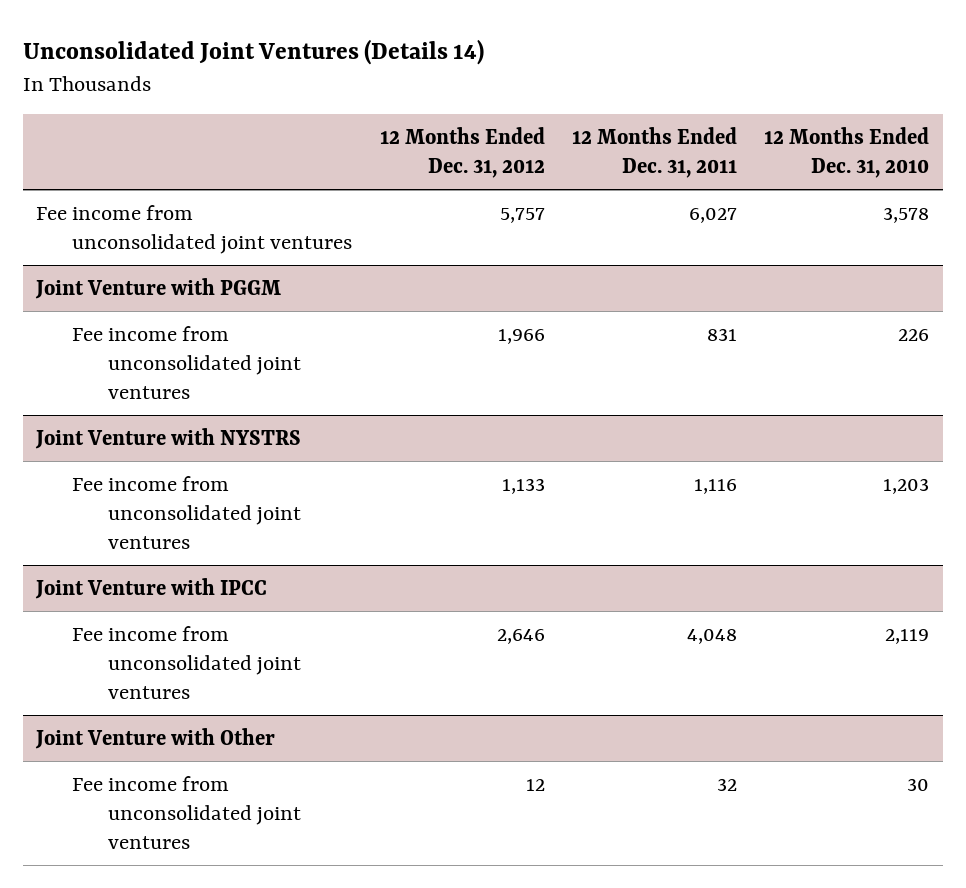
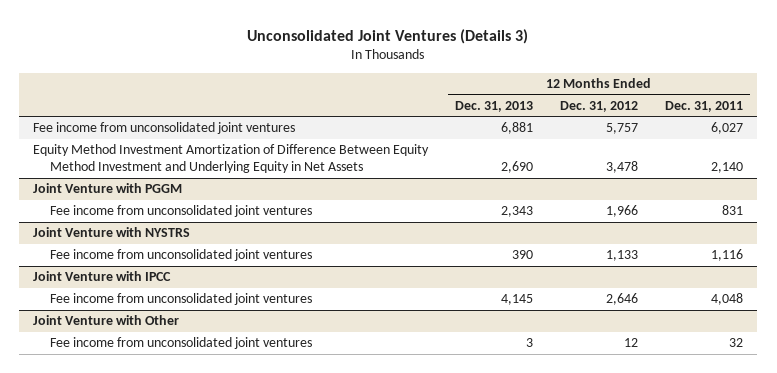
- Unconsolidated Joint Ventures (Details 14)
+ Unconsolidated Joint Ventures (Details 3)
- | 12 Months Ended Dec. 31, 2012 | 12 Months Ended Dec. 31, 2011 | 12 Months Ended Dec. 31, 2010
+ | 12 Months Ended Dec. 31, 2013 | 12 Months Ended Dec. 31, 2012 | 12 Months Ended Dec. 31, 2011
+ Equity Method Investment Amortization of Difference Between Equity Method Investment and Underlying Equity in Net Assets | 2,690 | 3,478 | 2,140

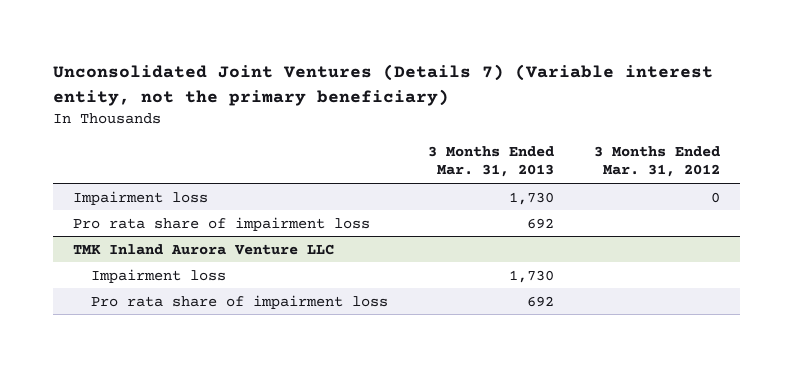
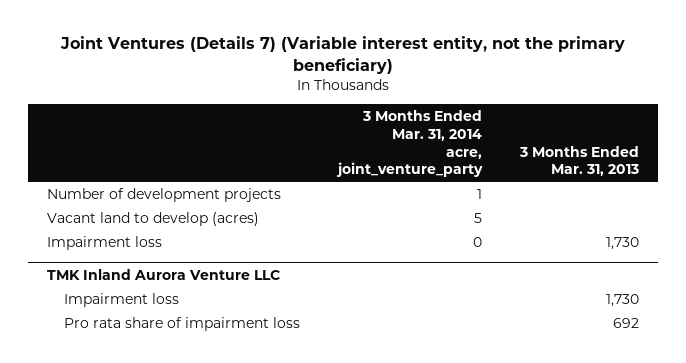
- Unconsolidated Joint Ventures (Details 7) (Variable interest entity, not the primary beneficiary)
+ Joint Ventures (Details 7) (Variable interest entity, not the primary beneficiary)
- | 3 Months Ended Mar. 31, 2013 | 3 Months Ended Mar. 31, 2012
+ | 3 Months Ended Mar. 31, 2014 acre, joint_venture_party | 3 Months Ended Mar. 31, 2013
+ Number of development projects | 1 |
+ Vacant land to develop (acres) | 5 |
- Pro rata share of impairment loss | 692 |

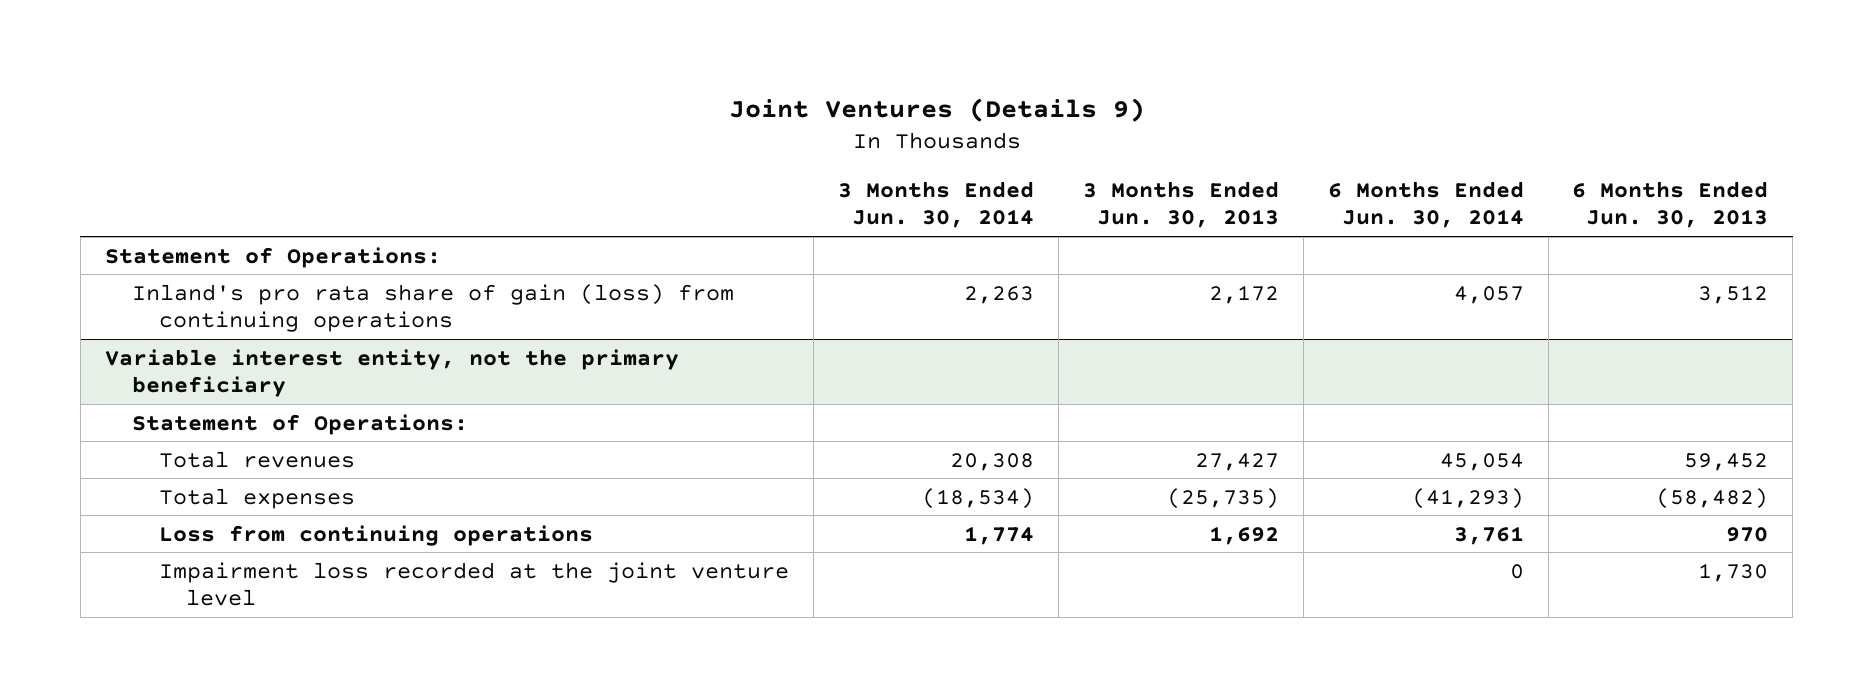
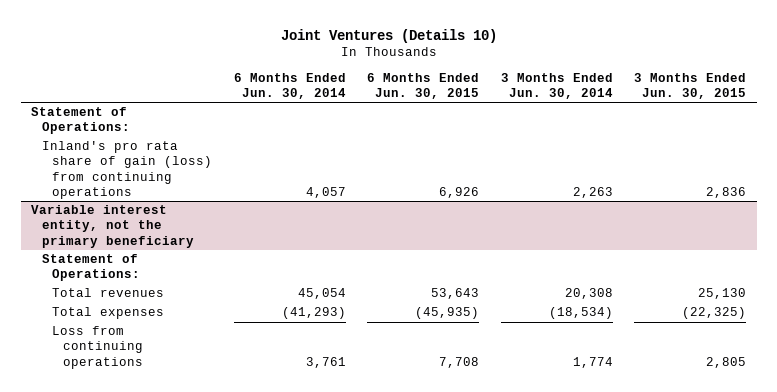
- Joint Ventures (Details 9)
+ Joint Ventures (Details 10)
- | 3 Months Ended Jun. 30, 2014 | 3 Months Ended Jun. 30, 2013 | 6 Months Ended Jun. 30, 2014 | 6 Months Ended Jun. 30, 2013
+ | 6 Months Ended Jun. 30, 2014 | 6 Months Ended Jun. 30, 2015 | 3 Months Ended Jun. 30, 2014 | 3 Months Ended Jun. 30, 2015
@ Variable interest entity, not the primary beneficiary
- Impairment loss recorded at the joint venture level | | | 0 | 1,730

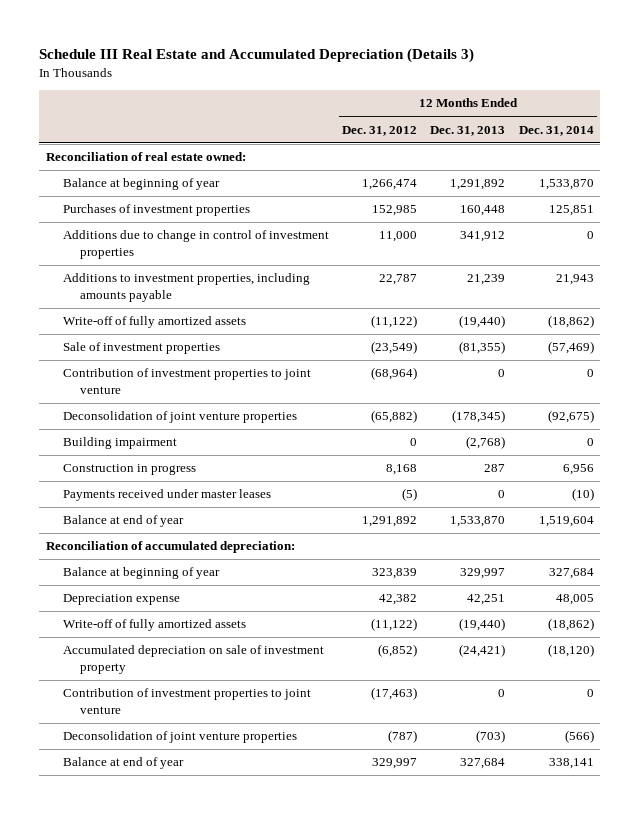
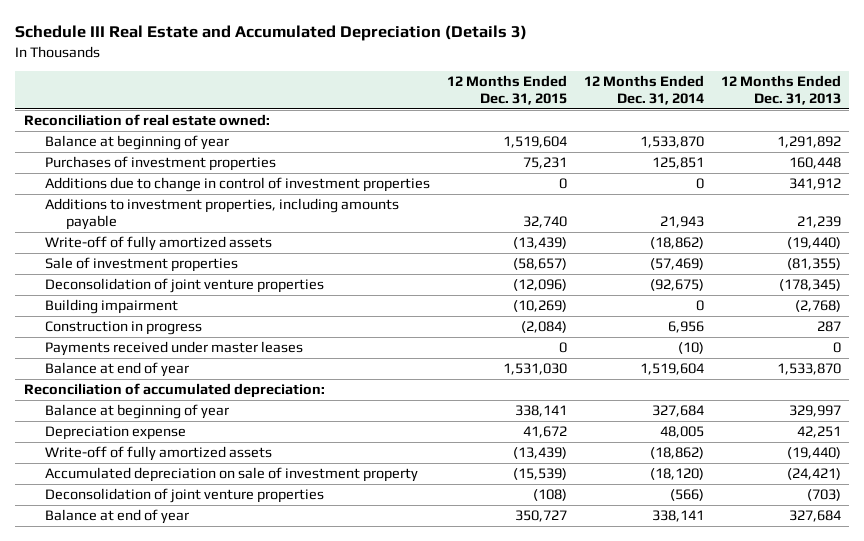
- | 12 Months Ended Dec. 31, 2012 | 12 Months Ended Dec. 31, 2013 | 12 Months Ended Dec. 31, 2014
+ | 12 Months Ended Dec. 31, 2015 | 12 Months Ended Dec. 31, 2014 | 12 Months Ended Dec. 31, 2013
- Contribution of investment properties to joint venture | (68,964) | 0 | 0
- Contribution of investment properties to joint venture | (17,463) | 0 | 0

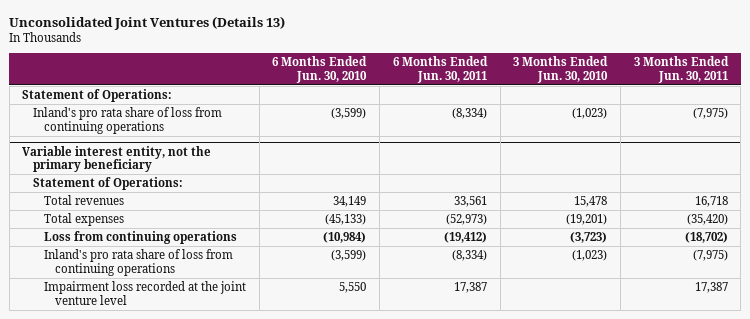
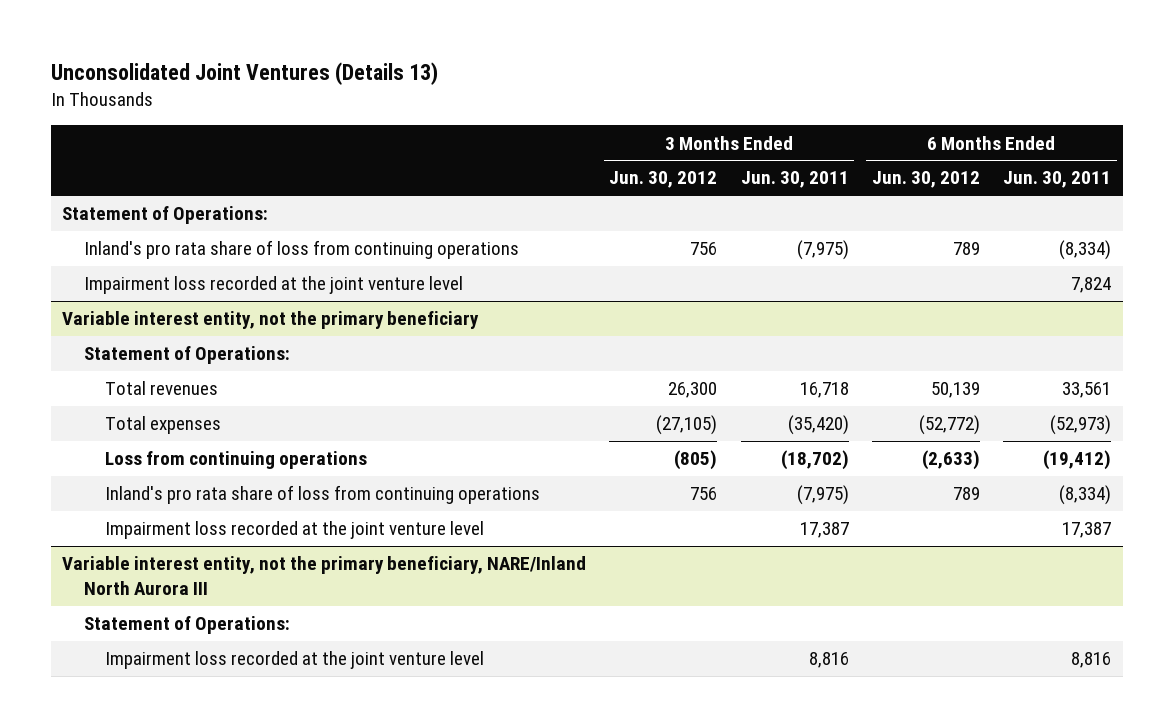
- | 6 Months Ended Jun. 30, 2010 | 6 Months Ended Jun. 30, 2011 | 3 Months Ended Jun. 30, 2010 | 3 Months Ended Jun. 30, 2011
+ | 3 Months Ended Jun. 30, 2012 | 3 Months Ended Jun. 30, 2011 | 6 Months Ended Jun. 30, 2012 | 6 Months Ended Jun. 30, 2011
+ Impairment loss recorded at the joint venture level | | | | 7,824
+ Variable interest entity, not the primary beneficiary, NARE/Inland North Aurora III
+ Statement of Operations:
+ Impairment loss recorded at the joint venture level | | 8,816 | | 8,816

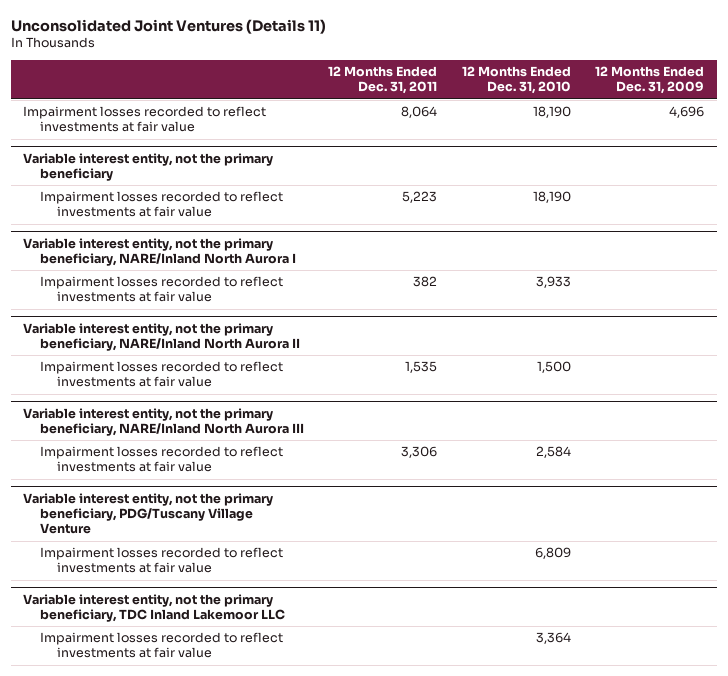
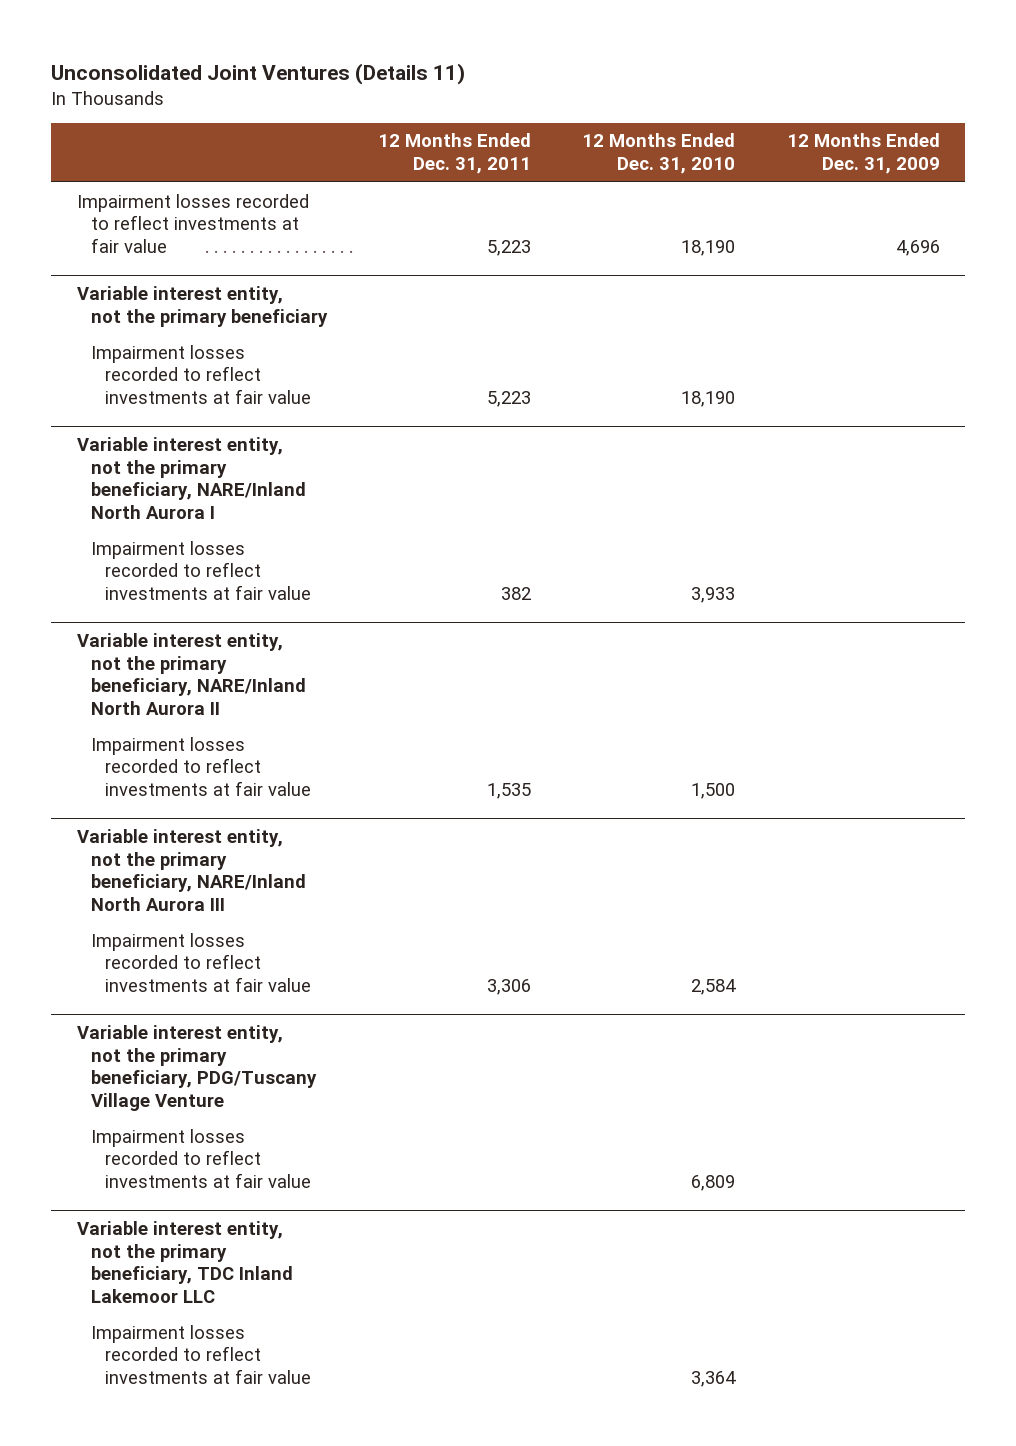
- Impairment losses recorded to reflect investments at fair value | 8,064 | 18,190 | 4,696
+ Impairment losses recorded to reflect investments at fair value | 5,223 | 18,190 | 4,696

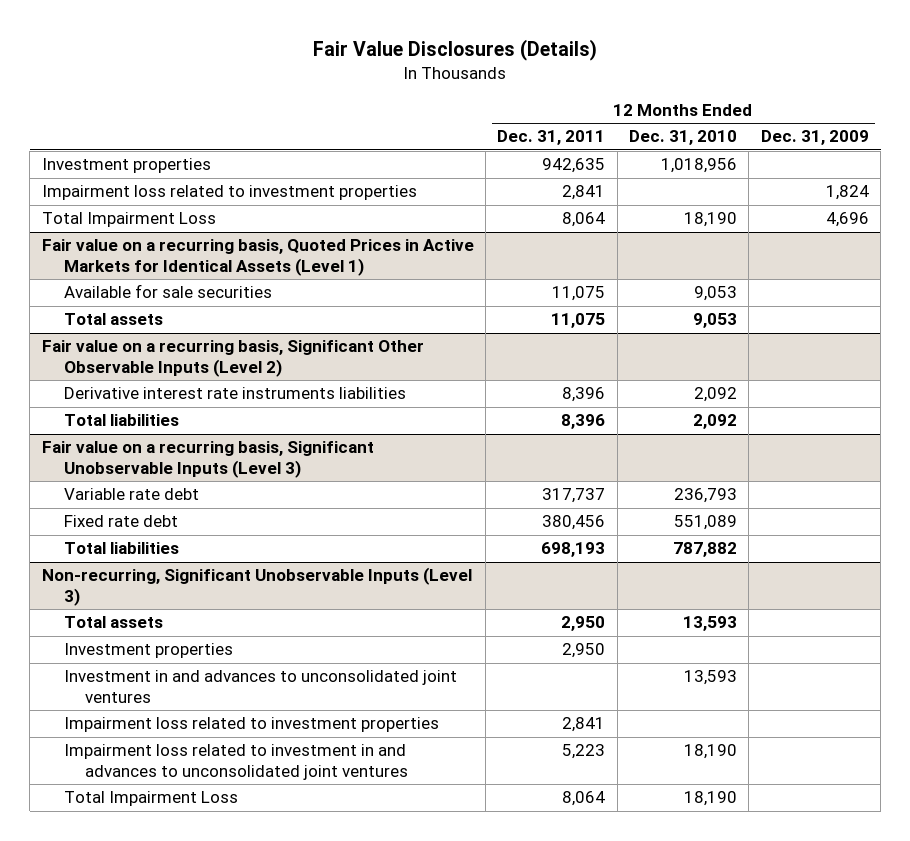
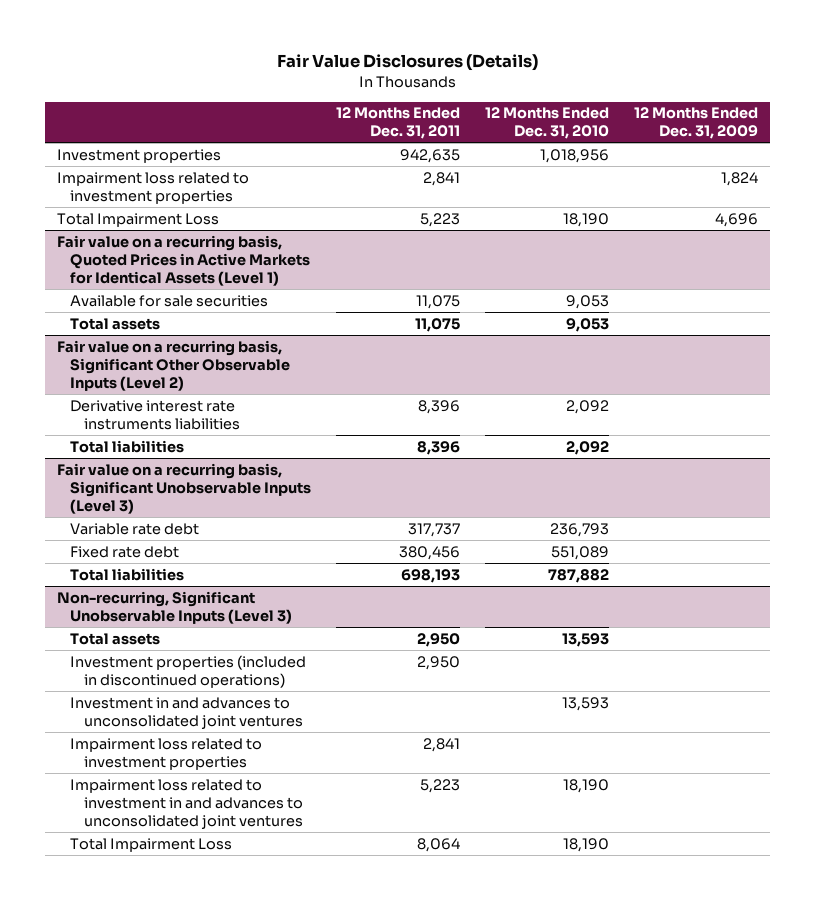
- Total Impairment Loss | 8,064 | 18,190 | 4,696
+ Total Impairment Loss | 5,223 | 18,190 | 4,696
@ Non-recurring, Significant Unobservable Inputs (Level 3)
- Investment properties | 2,950 | |
+ Investment properties (included in discontinued operations) | 2,950 | |

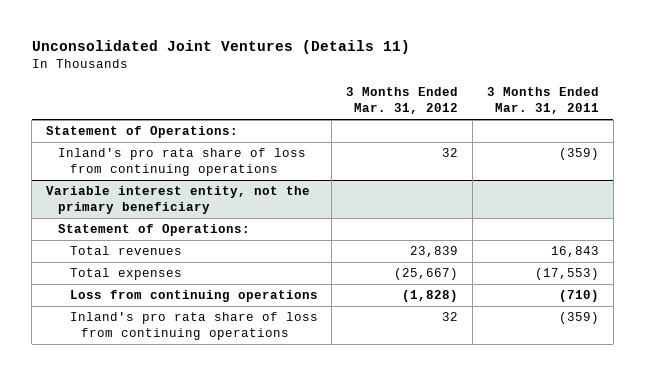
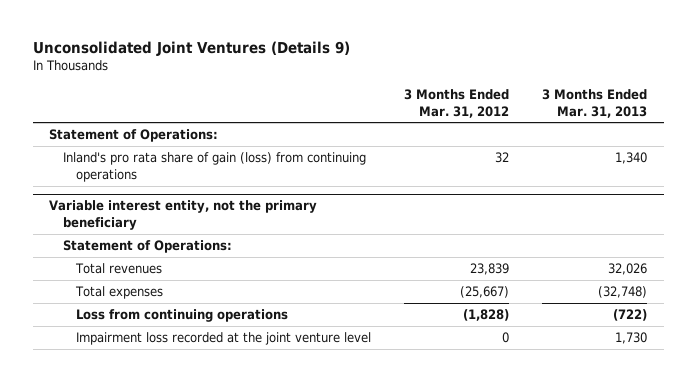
- Unconsolidated Joint Ventures (Details 11)
+ Unconsolidated Joint Ventures (Details 9)
- | 3 Months Ended Mar. 31, 2012 | 3 Months Ended Mar. 31, 2011
+ | 3 Months Ended Mar. 31, 2012 | 3 Months Ended Mar. 31, 2013
- Inland's pro rata share of loss from continuing operations | 32 | (359)
+ Inland's pro rata share of gain (loss) from continuing operations | 32 | 1,340
@ Variable interest entity, not the primary beneficiary
- Inland's pro rata share of loss from continuing operations | 32 | (359)
+ Impairment loss recorded at the joint venture level | 0 | 1,730

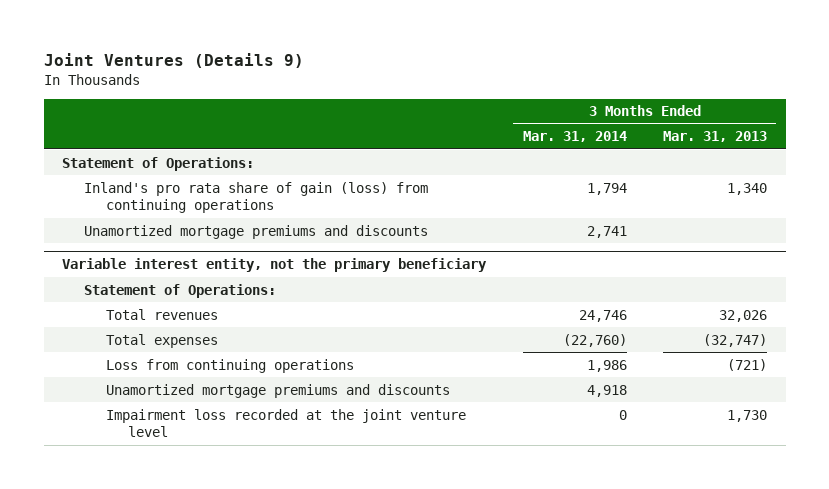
- Unconsolidated Joint Ventures (Details 9)
+ Joint Ventures (Details 9)
- | 3 Months Ended Mar. 31, 2012 | 3 Months Ended Mar. 31, 2013
+ | 3 Months Ended Mar. 31, 2014 | 3 Months Ended Mar. 31, 2013
+ Unamortized mortgage premiums and discounts | 2,741 |
@ Variable interest entity, not the primary beneficiary
- Total expenses | (25,667) | (32,748)
- Loss from continuing operations | (1,828) | (722)
+ Total expenses | (22,760) | (32,747)
+ Loss from continuing operations | 1,986 | (721)
+ Unamortized mortgage premiums and discounts | 4,918 |

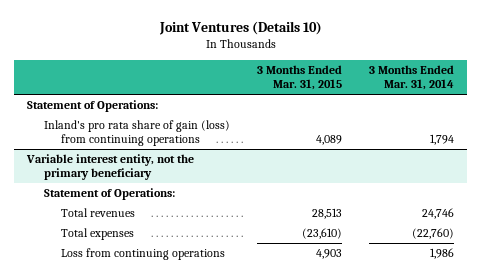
- Joint Ventures (Details 9)
+ Joint Ventures (Details 10)
- | 3 Months Ended Mar. 31, 2014 | 3 Months Ended Mar. 31, 2013
+ | 3 Months Ended Mar. 31, 2015 | 3 Months Ended Mar. 31, 2014
- Unamortized mortgage premiums and discounts | 2,741 |
@ Variable interest entity, not the primary beneficiary
- Unamortized mortgage premiums and discounts | 4,918 |
- Impairment loss recorded at the joint venture level | 0 | 1,730

